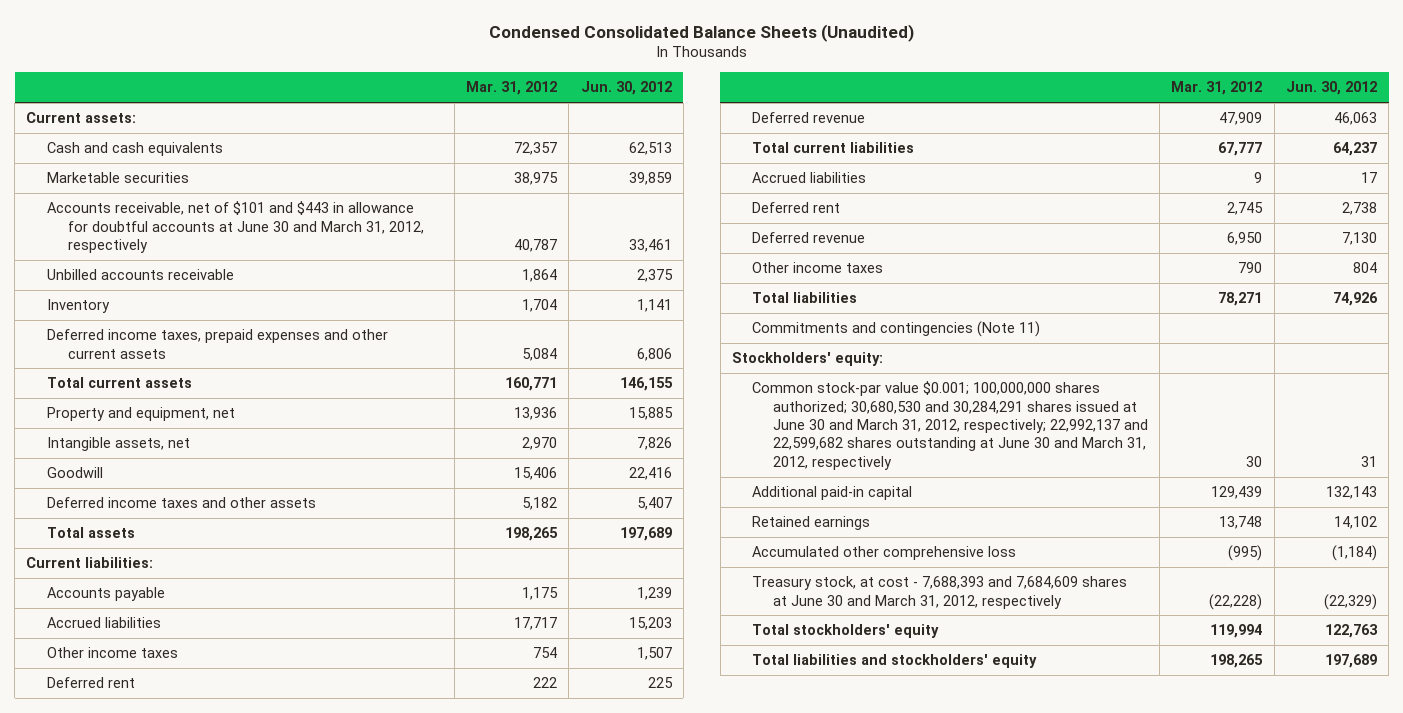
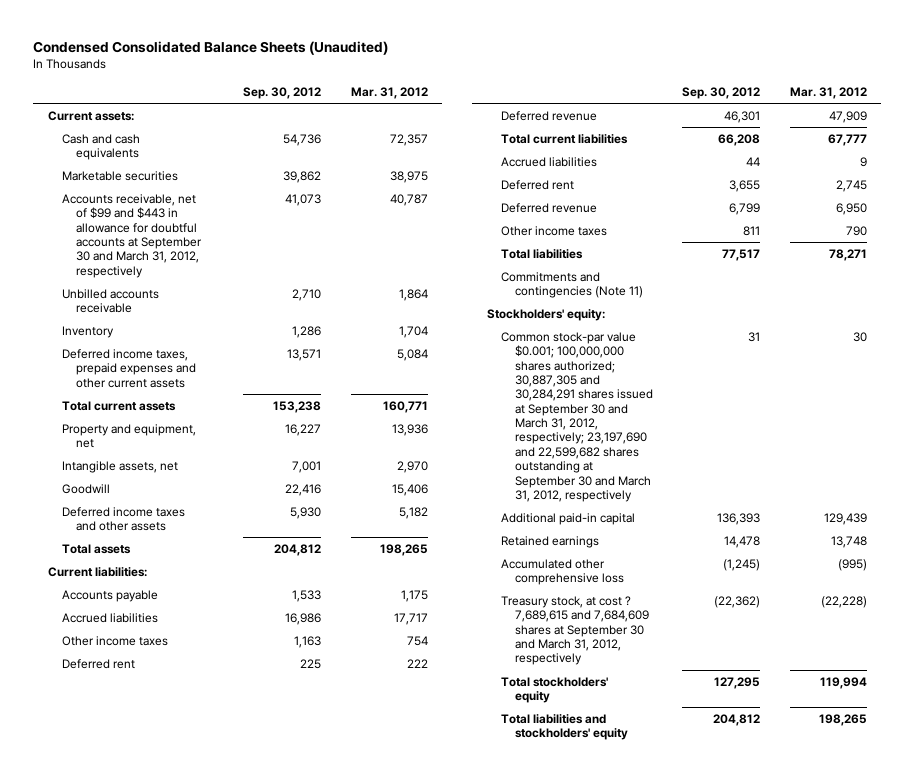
- | Mar. 31, 2012 | Jun. 30, 2012
+ | Sep. 30, 2012 | Mar. 31, 2012
- Accounts receivable, net of $101 and $443 in allowance for doubtful accounts at June 30 and March 31, 2012, respectively | 40,787 | 33,461
+ Accounts receivable, net of $99 and $443 in allowance for doubtful accounts at September 30 and March 31, 2012, respectively | 41,073 | 40,787
- Common stock-par value $0.001; 100,000,000 shares authorized; 30,680,530 and 30,284,291 shares issued at June 30 and March 31, 2012, respectively; 22,992,137 and 22,599,682 shares outstanding at June 30 and March 31, 2012, respectively | 30 | 31
+ Common stock-par value $0.001; 100,000,000 shares authorized; 30,887,305 and 30,284,291 shares issued at September 30 and March 31, 2012, respectively; 23,197,690 and 22,599,682 shares outstanding at September 30 and March 31, 2012, respectively | 31 | 30
- Treasury stock, at cost - 7,688,393 and 7,684,609 shares at June 30 and March 31, 2012, respectively | (22,228) | (22,329)
+ Treasury stock, at cost ? 7,689,615 and 7,684,609 shares at September 30 and March 31, 2012, respectively | (22,362) | (22,228)

